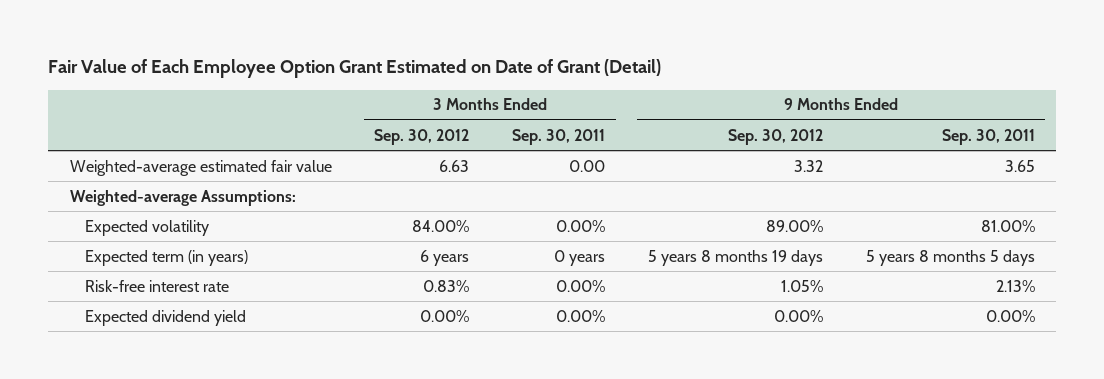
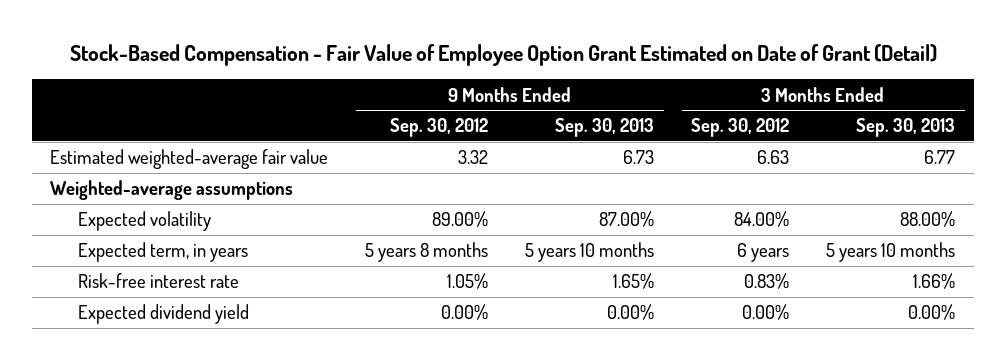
- Fair Value of Each Employee Option Grant Estimated on Date of Grant (Detail)
+ Stock-Based Compensation - Fair Value of Employee Option Grant Estimated on Date of Grant (Detail)
- | 3 Months Ended Sep. 30, 2012 | 3 Months Ended Sep. 30, 2011 | 9 Months Ended Sep. 30, 2012 | 9 Months Ended Sep. 30, 2011
+ | 9 Months Ended Sep. 30, 2012 | 9 Months Ended Sep. 30, 2013 | 3 Months Ended Sep. 30, 2012 | 3 Months Ended Sep. 30, 2013
- Weighted-average estimated fair value | 6.63 | 0.00 | 3.32 | 3.65
- Weighted-average Assumptions:
+ Estimated weighted-average fair value | 3.32 | 6.73 | 6.63 | 6.77
+ Weighted-average assumptions
- Expected term (in years) | 6 years | 0 years | 5 years 8 months 19 days | 5 years 8 months 5 days
+ Expected term, in years | 5 years 8 months | 5 years 10 months | 6 years | 5 years 10 months

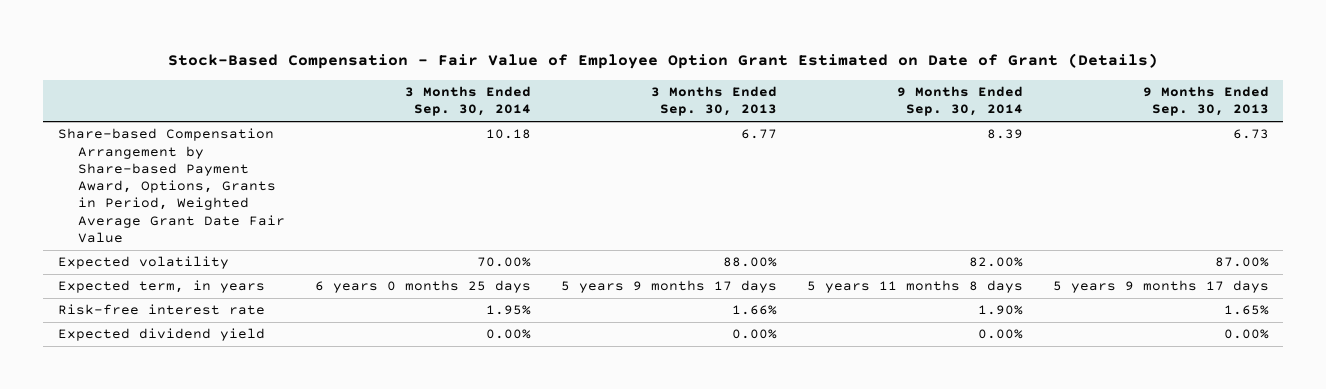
- Stock-Based Compensation - Fair Value of Employee Option Grant Estimated on Date of Grant (Detail)
+ Stock-Based Compensation - Fair Value of Employee Option Grant Estimated on Date of Grant (Details)
- | 9 Months Ended Sep. 30, 2012 | 9 Months Ended Sep. 30, 2013 | 3 Months Ended Sep. 30, 2012 | 3 Months Ended Sep. 30, 2013
+ | 3 Months Ended Sep. 30, 2014 | 3 Months Ended Sep. 30, 2013 | 9 Months Ended Sep. 30, 2014 | 9 Months Ended Sep. 30, 2013
- Estimated weighted-average fair value | 3.32 | 6.73 | 6.63 | 6.77
- Weighted-average assumptions
+ Share-based Compensation Arrangement by Share-based Payment Award, Options, Grants in Period, Weighted Average Grant Date Fair Value | 10.18 | 6.77 | 8.39 | 6.73
- Expected term, in years | 5 years 8 months | 5 years 10 months | 6 years | 5 years 10 months
+ Expected term, in years | 6 years 0 months 25 days | 5 years 9 months 17 days | 5 years 11 months 8 days | 5 years 9 months 17 days

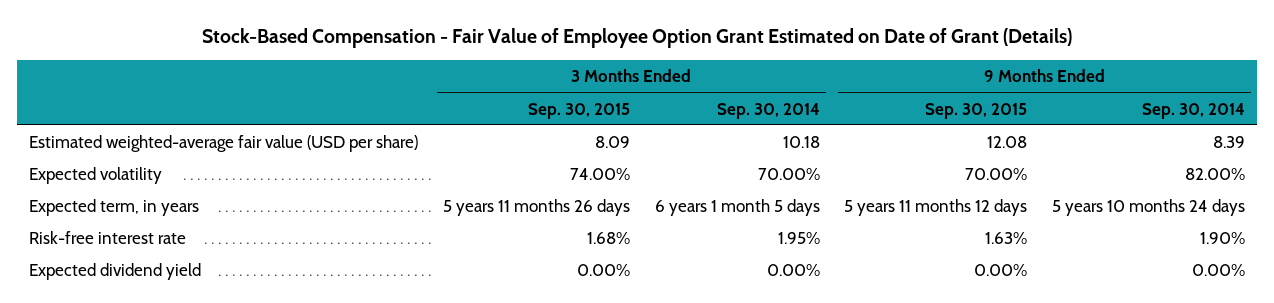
- | 3 Months Ended Sep. 30, 2014 | 3 Months Ended Sep. 30, 2013 | 9 Months Ended Sep. 30, 2014 | 9 Months Ended Sep. 30, 2013
+ | 3 Months Ended Sep. 30, 2015 | 3 Months Ended Sep. 30, 2014 | 9 Months Ended Sep. 30, 2015 | 9 Months Ended Sep. 30, 2014
- Share-based Compensation Arrangement by Share-based Payment Award, Options, Grants in Period, Weighted Average Grant Date Fair Value | 10.18 | 6.77 | 8.39 | 6.73
+ Estimated weighted-average fair value (USD per share) | 8.09 | 10.18 | 12.08 | 8.39
- Expected term, in years | 6 years 0 months 25 days | 5 years 9 months 17 days | 5 years 11 months 8 days | 5 years 9 months 17 days
+ Expected term, in years | 5 years 11 months 26 days | 6 years 1 month 5 days | 5 years 11 months 12 days | 5 years 10 months 24 days

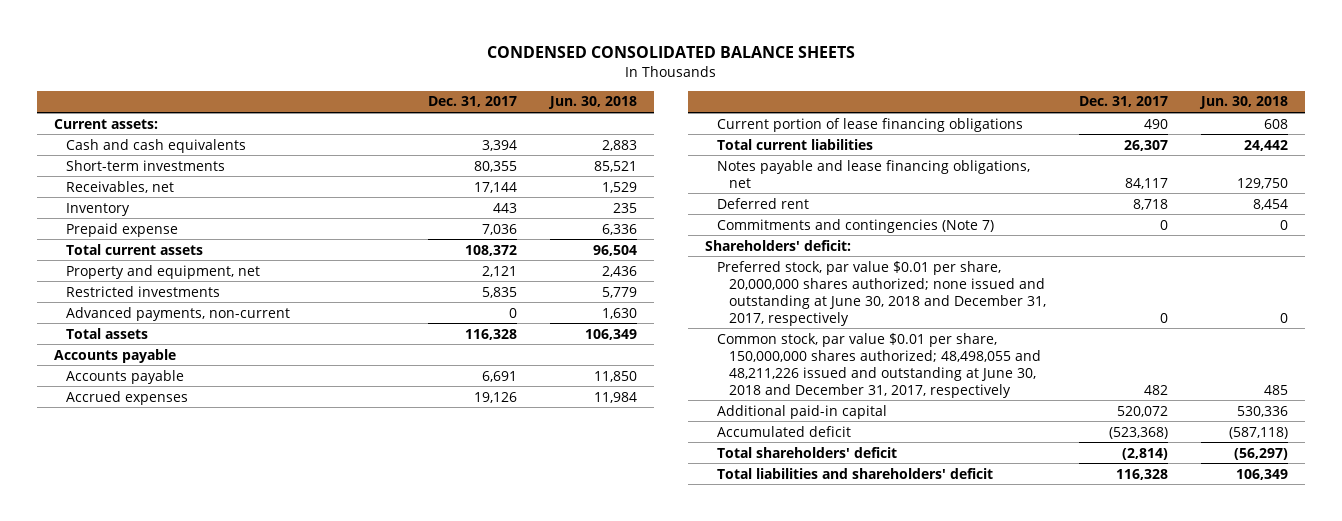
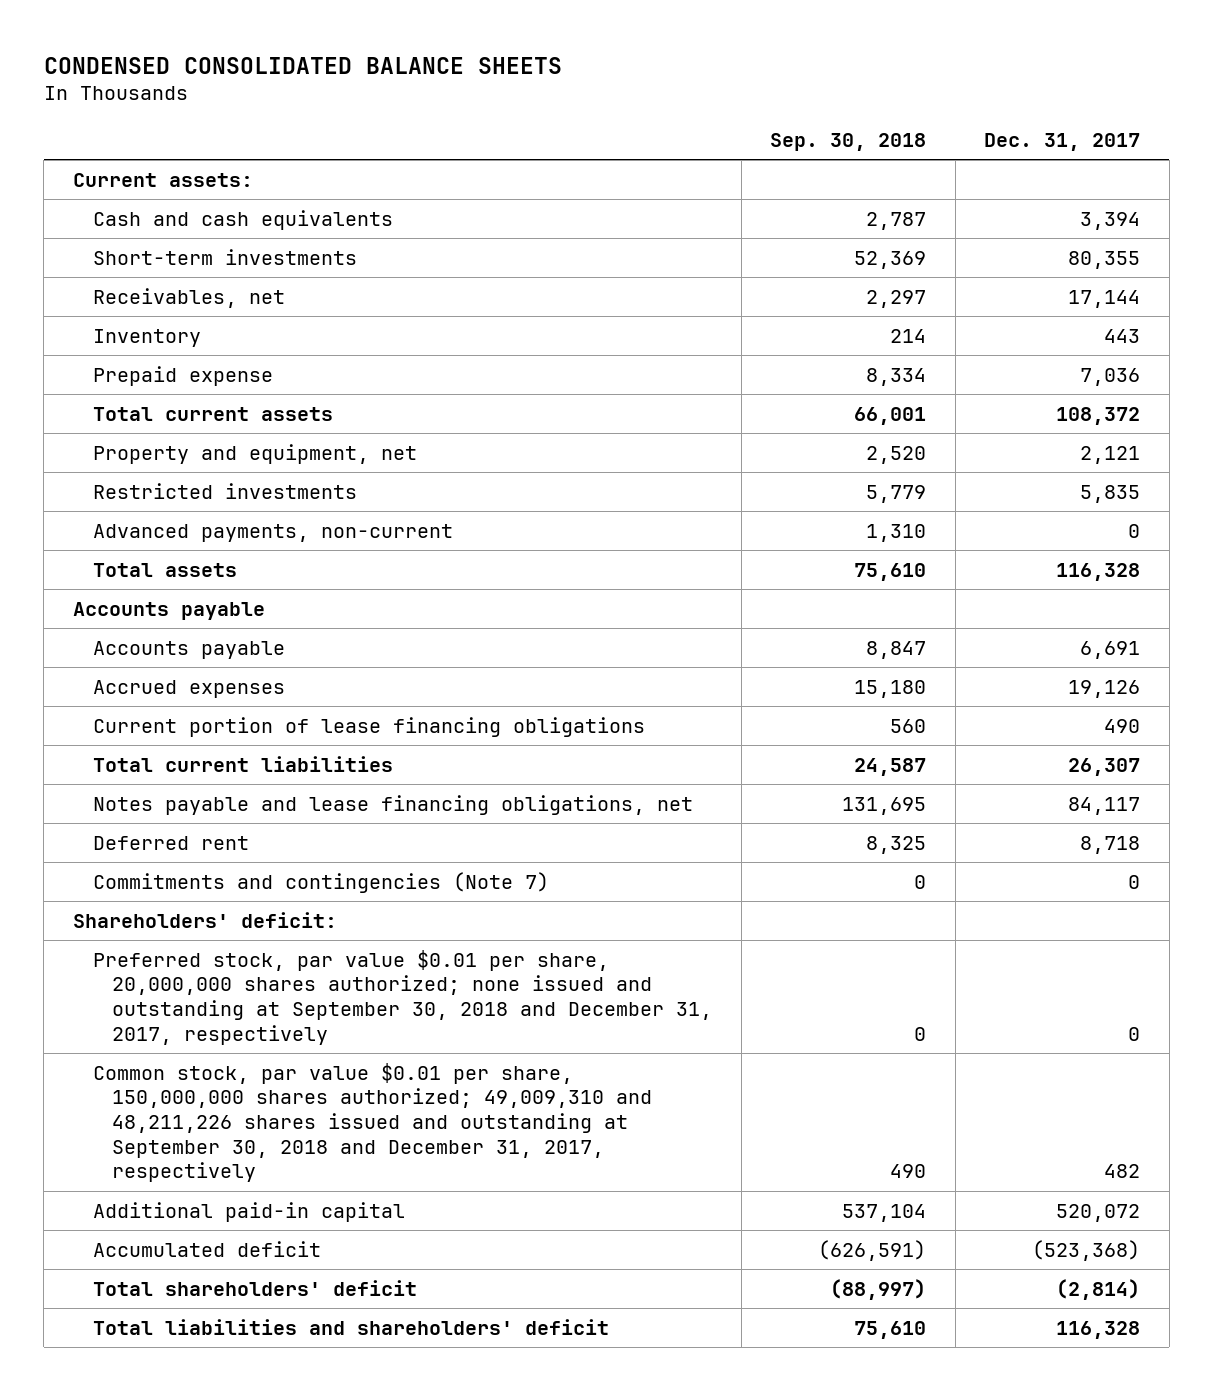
- | Dec. 31, 2017 | Jun. 30, 2018
+ | Sep. 30, 2018 | Dec. 31, 2017
- Preferred stock, par value $0.01 per share, 20,000,000 shares authorized; none issued and outstanding at June 30, 2018 and December 31, 2017, respectively | 0 | 0
- Common stock, par value $0.01 per share, 150,000,000 shares authorized; 48,498,055 and 48,211,226 issued and outstanding at June 30, 2018 and December 31, 2017, respectively | 482 | 485
+ Preferred stock, par value $0.01 per share, 20,000,000 shares authorized; none issued and outstanding at September 30, 2018 and December 31, 2017, respectively | 0 | 0
+ Common stock, par value $0.01 per share, 150,000,000 shares authorized; 49,009,310 and 48,211,226 shares issued and outstanding at September 30, 2018 and December 31, 2017, respectively | 490 | 482

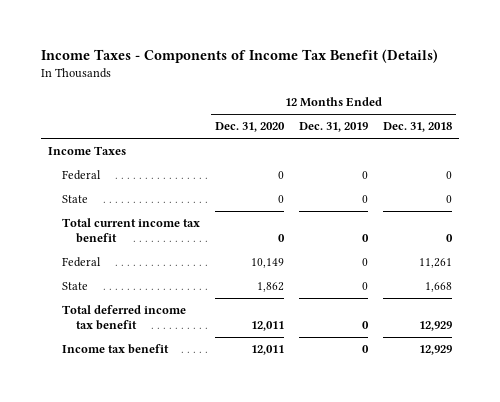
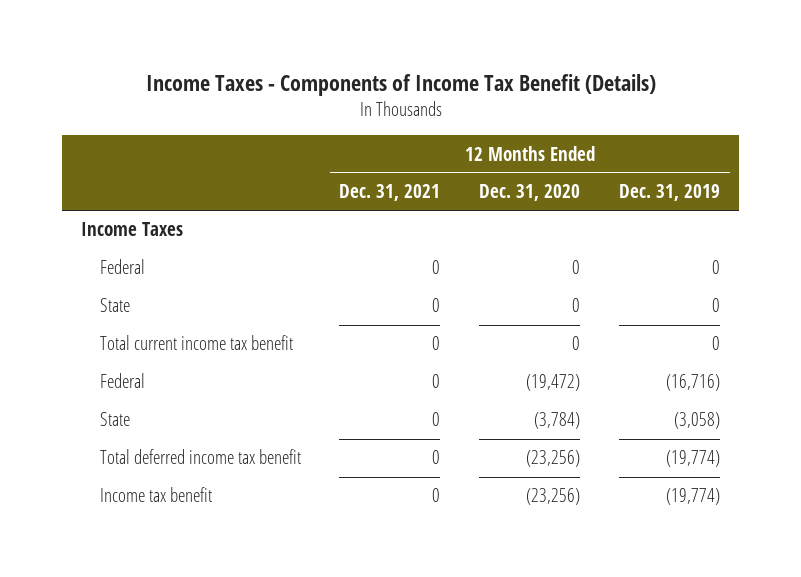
- | 12 Months Ended Dec. 31, 2020 | 12 Months Ended Dec. 31, 2019 | 12 Months Ended Dec. 31, 2018
+ | 12 Months Ended Dec. 31, 2021 | 12 Months Ended Dec. 31, 2020 | 12 Months Ended Dec. 31, 2019
- Federal | 10,149 | 0 | 11,261
- State | 1,862 | 0 | 1,668
- Total deferred income tax benefit | 12,011 | 0 | 12,929
- Income tax benefit | 12,011 | 0 | 12,929
+ Federal | 0 | (19,472) | (16,716)
+ State | 0 | (3,784) | (3,058)
+ Total deferred income tax benefit | 0 | (23,256) | (19,774)
+ Income tax benefit | 0 | (23,256) | (19,774)

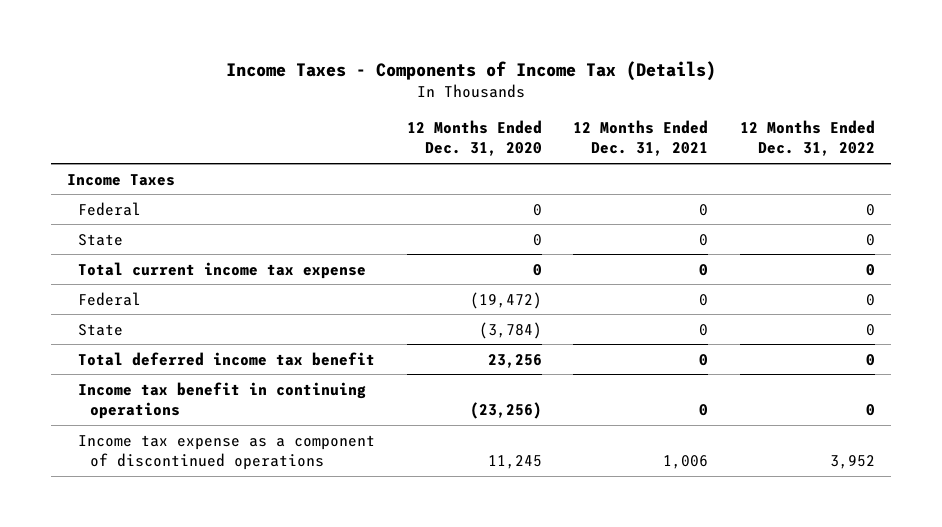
- Income Taxes - Components of Income Tax Benefit (Details)
+ Income Taxes - Components of Income Tax (Details)
- | 12 Months Ended Dec. 31, 2021 | 12 Months Ended Dec. 31, 2020 | 12 Months Ended Dec. 31, 2019
+ | 12 Months Ended Dec. 31, 2020 | 12 Months Ended Dec. 31, 2021 | 12 Months Ended Dec. 31, 2022
- Total current income tax benefit | 0 | 0 | 0
+ Total current income tax expense | 0 | 0 | 0
- Total deferred income tax benefit | 0 | (23,256) | (19,774)
- Income tax benefit | 0 | (23,256) | (19,774)
+ Total deferred income tax benefit | 23,256 | 0 | 0
+ Income tax benefit in continuing operations | (23,256) | 0 | 0
+ Income tax expense as a component of discontinued operations | 11,245 | 1,006 | 3,952

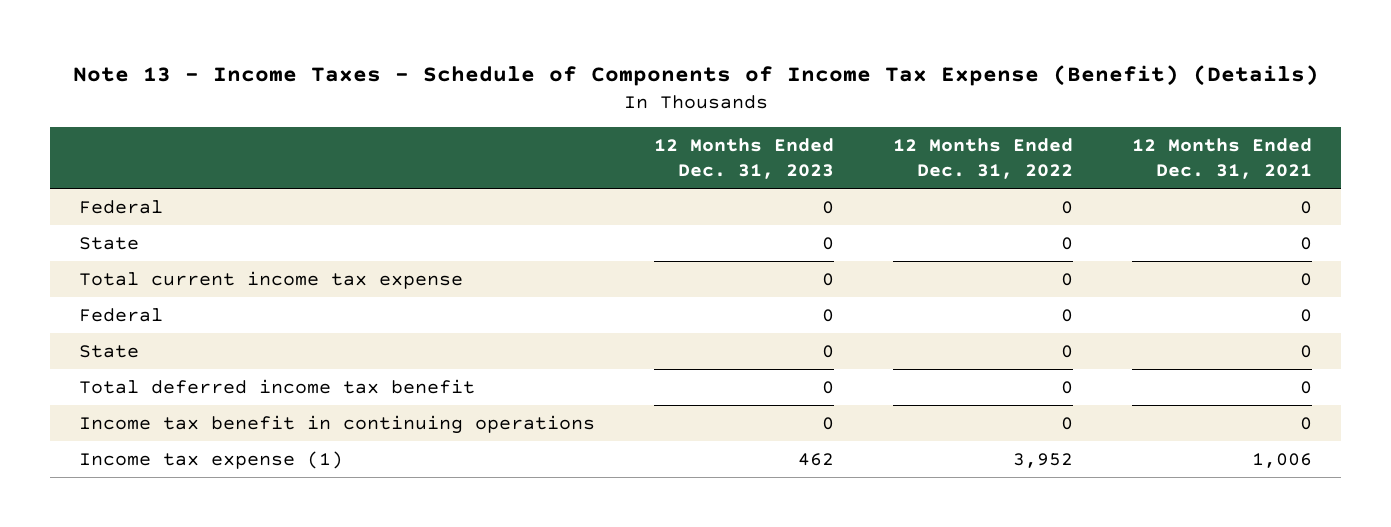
- Income Taxes - Components of Income Tax (Details)
+ Note 13 - Income Taxes - Schedule of Components of Income Tax Expense (Benefit) (Details)
- | 12 Months Ended Dec. 31, 2020 | 12 Months Ended Dec. 31, 2021 | 12 Months Ended Dec. 31, 2022
+ | 12 Months Ended Dec. 31, 2023 | 12 Months Ended Dec. 31, 2022 | 12 Months Ended Dec. 31, 2021
- Income Taxes
- Income tax expense as a component of discontinued operations | 11,245 | 1,006 | 3,952
+ Income tax expense (1) | 462 | 3,952 | 1,006

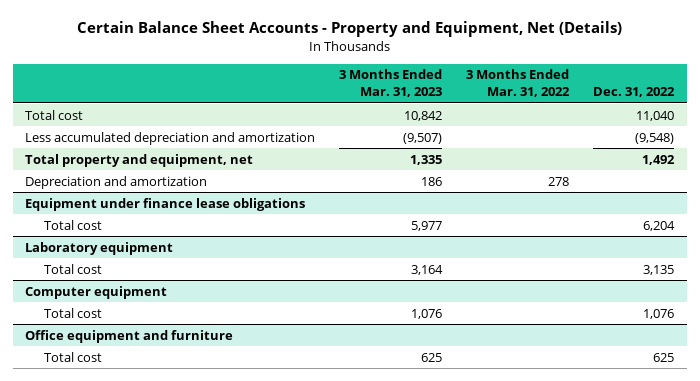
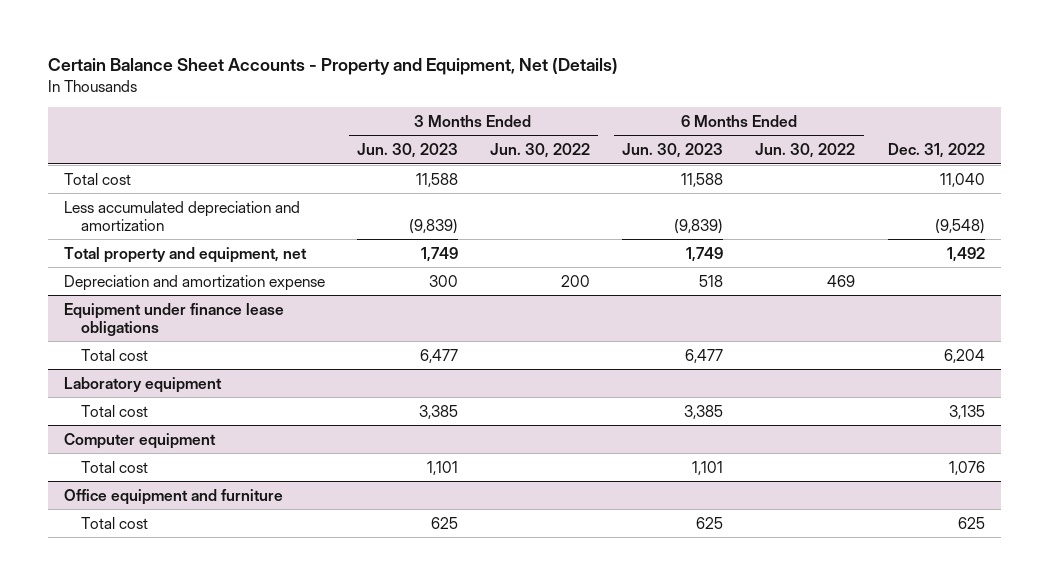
- | 3 Months Ended Mar. 31, 2023 | 3 Months Ended Mar. 31, 2022 | Dec. 31, 2022
+ | 3 Months Ended Jun. 30, 2023 | 3 Months Ended Jun. 30, 2022 | 6 Months Ended Jun. 30, 2023 | 6 Months Ended Jun. 30, 2022 | Dec. 31, 2022
- Depreciation and amortization | 186 | 278 |
+ Depreciation and amortization expense | 300 | 200 | 518 | 469 |

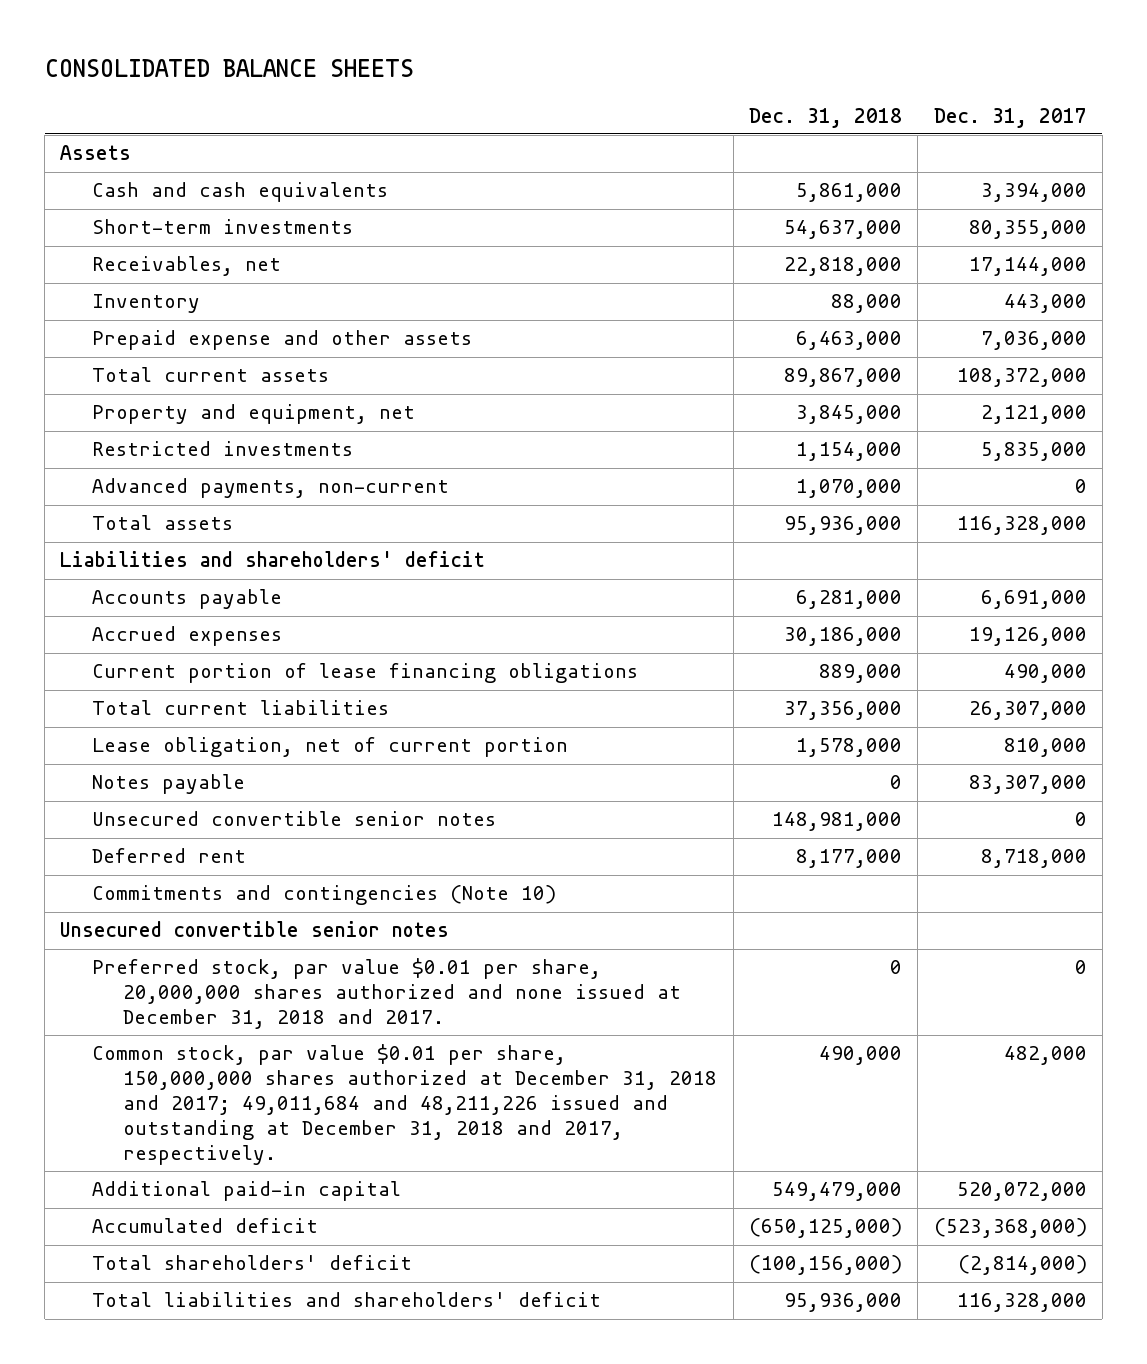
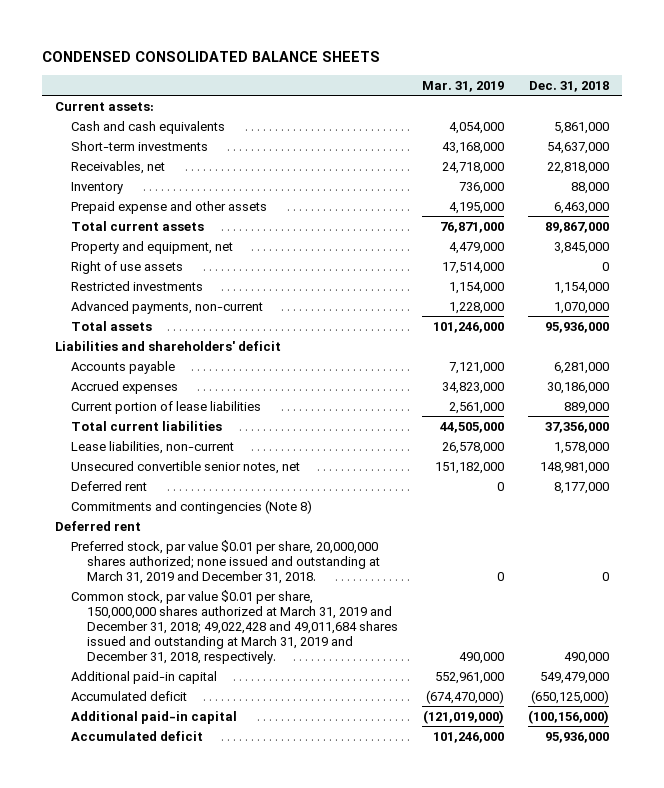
- CONSOLIDATED BALANCE SHEETS
+ CONDENSED CONSOLIDATED BALANCE SHEETS
- | Dec. 31, 2018 | Dec. 31, 2017
+ | Mar. 31, 2019 | Dec. 31, 2018
- Assets
+ Current assets:
+ Right of use assets | 17,514,000 | 0
- Current portion of lease financing obligations | 889,000 | 490,000
+ Current portion of lease liabilities | 2,561,000 | 889,000
- Lease obligation, net of current portion | 1,578,000 | 810,000
- Notes payable | 0 | 83,307,000
- Unsecured convertible senior notes | 148,981,000 | 0
+ Lease liabilities, non-current | 26,578,000 | 1,578,000
+ Unsecured convertible senior notes, net | 151,182,000 | 148,981,000
- Commitments and contingencies (Note 10)
- Unsecured convertible senior notes
- Preferred stock, par value $0.01 per share, 20,000,000 shares authorized and none issued at December 31, 2018 and 2017. | 0 | 0
- Common stock, par value $0.01 per share, 150,000,000 shares authorized at December 31, 2018 and 2017; 49,011,684 and 48,211,226 issued and outstanding at December 31, 2018 and 2017, respectively. | 490,000 | 482,000
+ Commitments and contingencies (Note 8)
+ Deferred rent
+ Preferred stock, par value $0.01 per share, 20,000,000 shares authorized; none issued and outstanding at March 31, 2019 and December 31, 2018. | 0 | 0
+ Common stock, par value $0.01 per share, 150,000,000 shares authorized at March 31, 2019 and December 31, 2018; 49,022,428 and 49,011,684 shares issued and outstanding at March 31, 2019 and December 31, 2018, respectively. | 490,000 | 490,000
- Total shareholders' deficit | (100,156,000) | (2,814,000)
- Total liabilities and shareholders' deficit | 95,936,000 | 116,328,000
+ Additional paid-in capital | (121,019,000) | (100,156,000)
+ Accumulated deficit | 101,246,000 | 95,936,000

